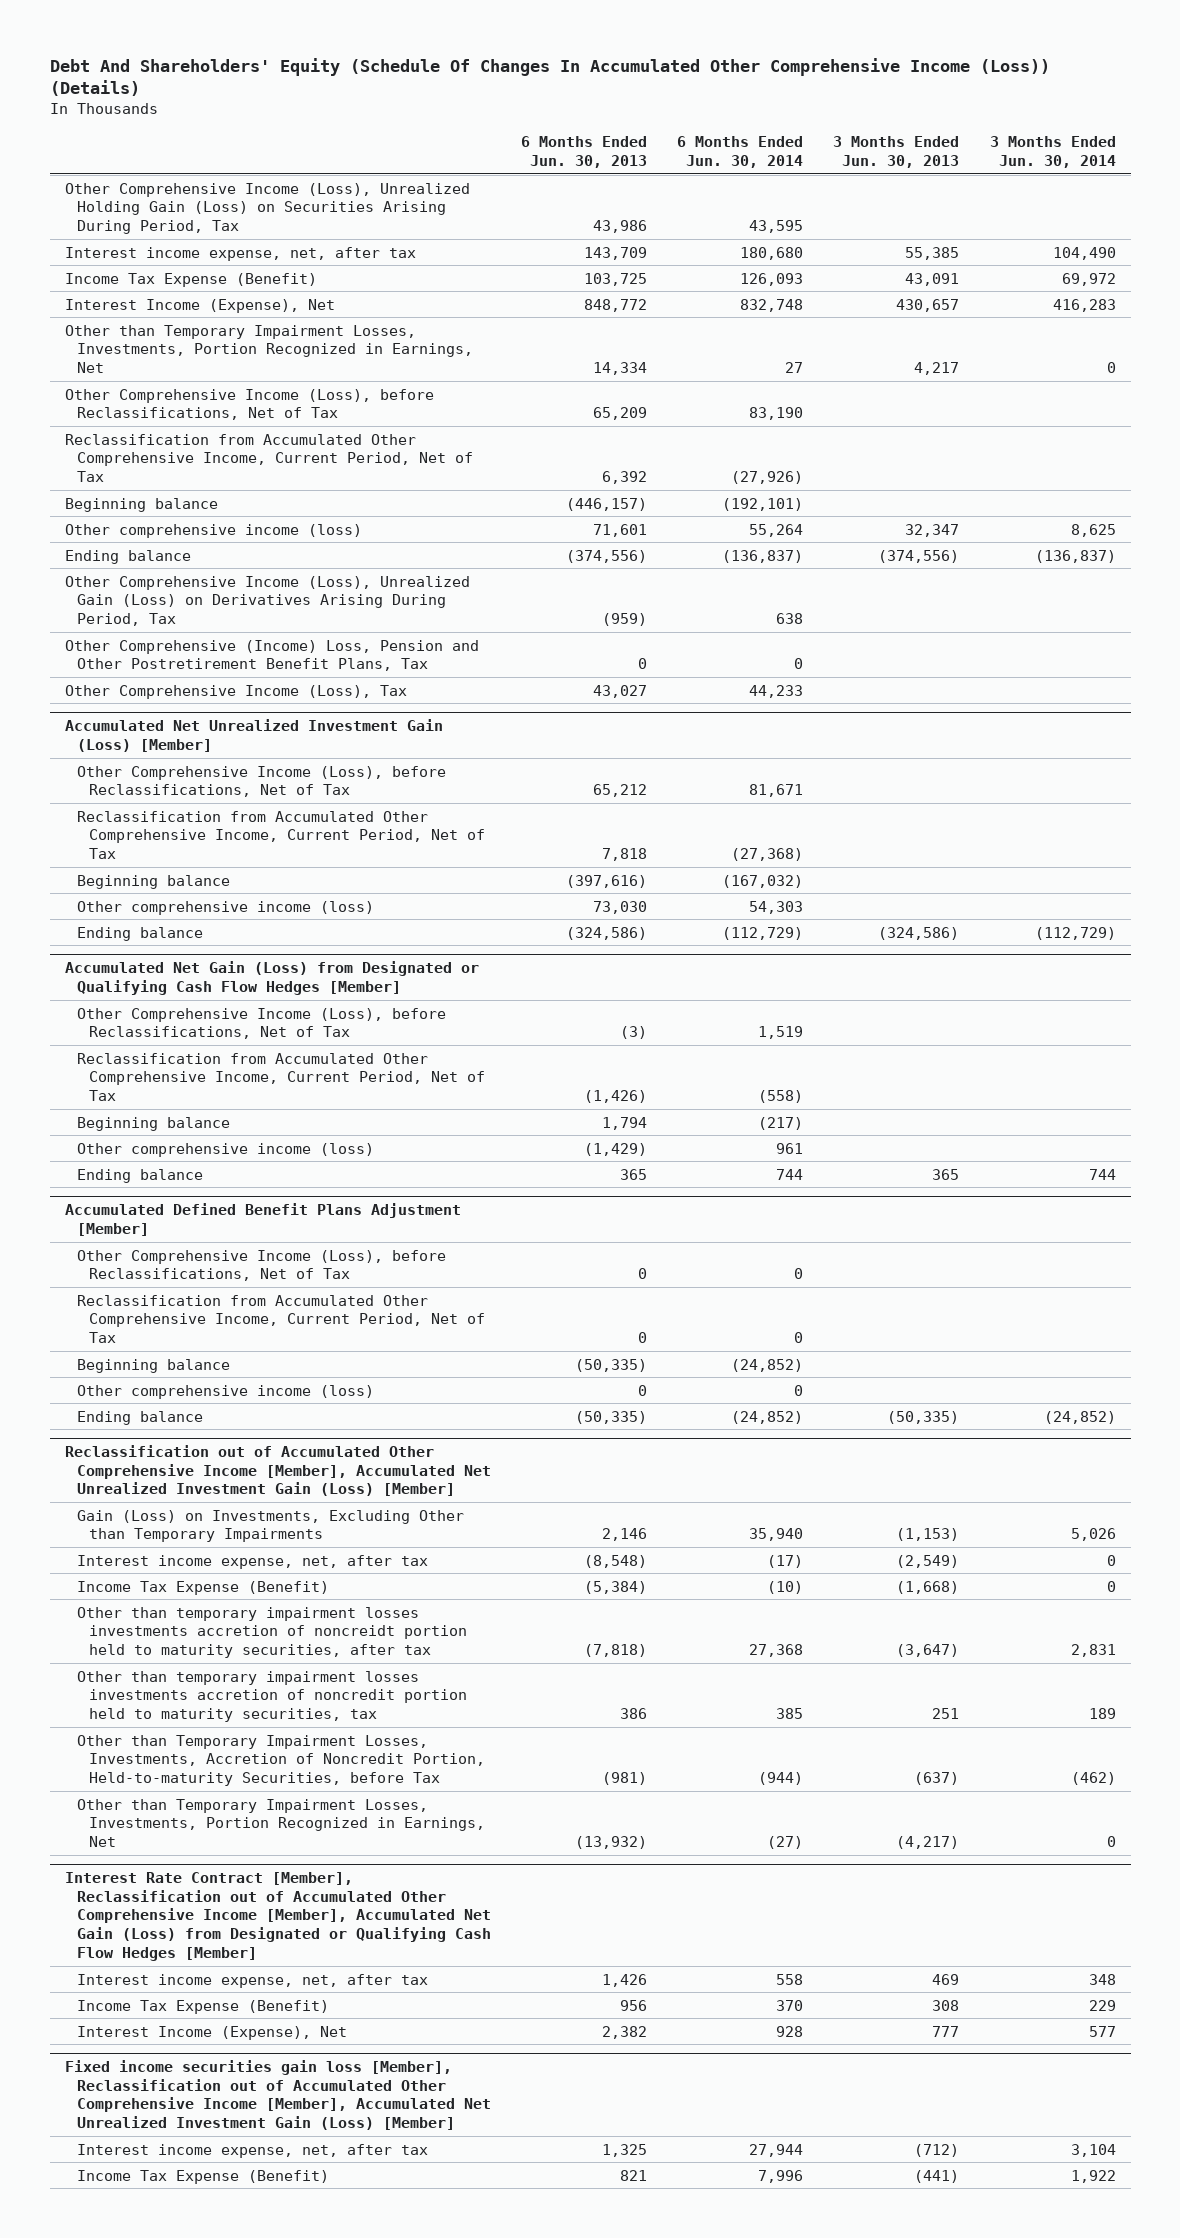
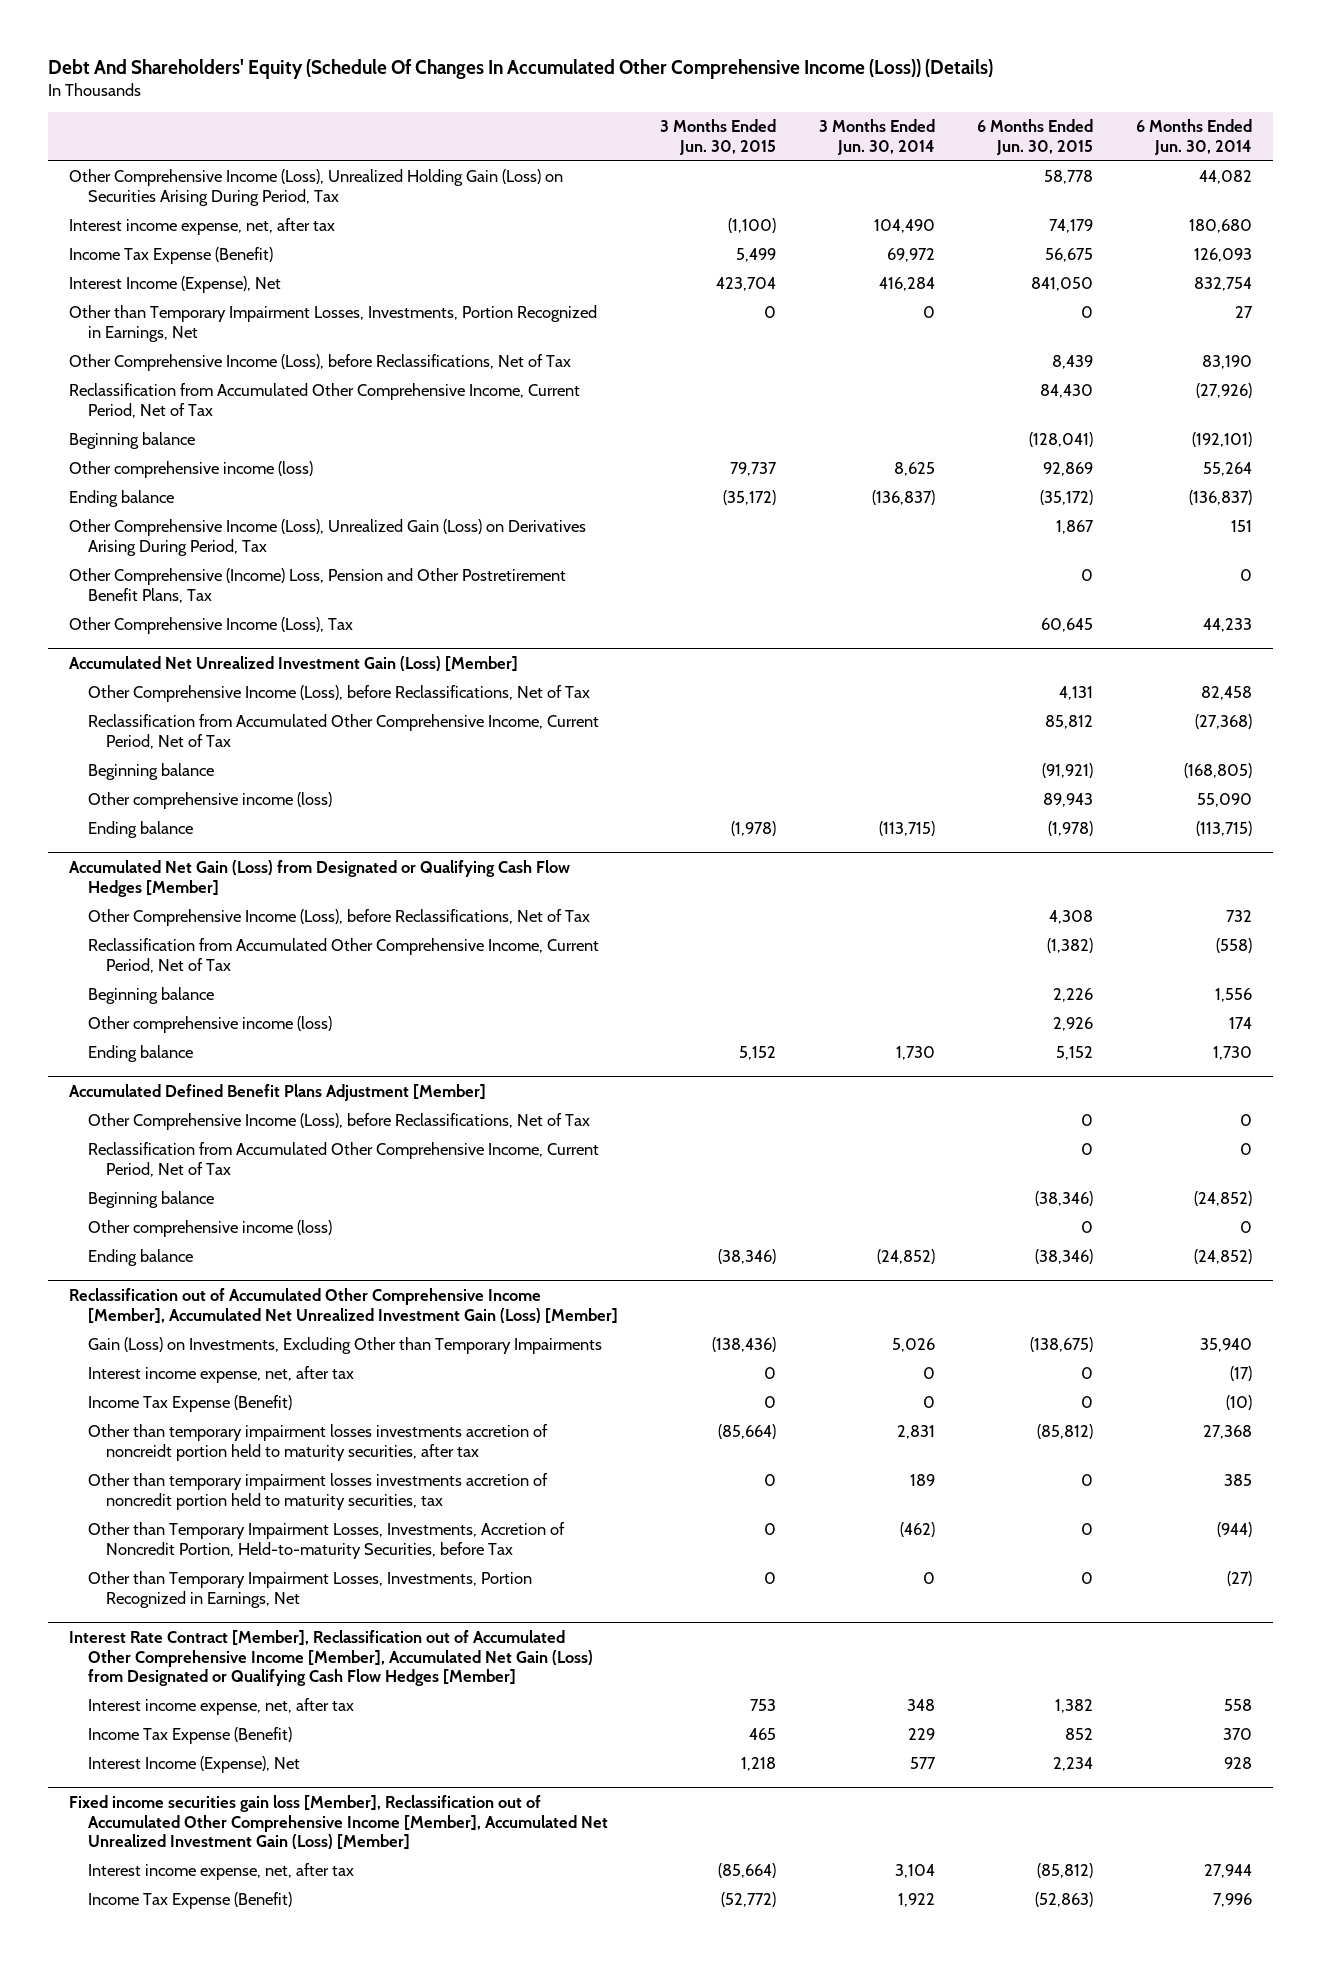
- | 6 Months Ended Jun. 30, 2013 | 6 Months Ended Jun. 30, 2014 | 3 Months Ended Jun. 30, 2013 | 3 Months Ended Jun. 30, 2014
+ | 3 Months Ended Jun. 30, 2015 | 3 Months Ended Jun. 30, 2014 | 6 Months Ended Jun. 30, 2015 | 6 Months Ended Jun. 30, 2014
- Other Comprehensive Income (Loss), Unrealized Holding Gain (Loss) on Securities Arising During Period, Tax | 43,986 | 43,595 | |
+ Other Comprehensive Income (Loss), Unrealized Holding Gain (Loss) on Securities Arising During Period, Tax | | | 58,778 | 44,082
- Interest Income (Expense), Net | 848,772 | 832,748 | 430,657 | 416,283
+ Interest Income (Expense), Net | 423,704 | 416,284 | 841,050 | 832,754
- Other Comprehensive Income (Loss), Unrealized Gain (Loss) on Derivatives Arising During Period, Tax | (959) | 638 | |
+ Other Comprehensive Income (Loss), Unrealized Gain (Loss) on Derivatives Arising During Period, Tax | | | 1,867 | 151
@ Accumulated Net Unrealized Investment Gain (Loss) [Member]
- Other Comprehensive Income (Loss), before Reclassifications, Net of Tax | 65,212 | 81,671 | |
+ Other Comprehensive Income (Loss), before Reclassifications, Net of Tax | | | 4,131 | 82,458
- Beginning balance | (397,616) | (167,032) | |
- Other comprehensive income (loss) | 73,030 | 54,303 | |
- Ending balance | (324,586) | (112,729) | (324,586) | (112,729)
+ Beginning balance | | | (91,921) | (168,805)
+ Other comprehensive income (loss) | | | 89,943 | 55,090
+ Ending balance | (1,978) | (113,715) | (1,978) | (113,715)
@ Accumulated Net Gain (Loss) from Designated or Qualifying Cash Flow Hedges [Member]
- Other Comprehensive Income (Loss), before Reclassifications, Net of Tax | (3) | 1,519 | |
+ Other Comprehensive Income (Loss), before Reclassifications, Net of Tax | | | 4,308 | 732
- Beginning balance | 1,794 | (217) | |
- Other comprehensive income (loss) | (1,429) | 961 | |
- Ending balance | 365 | 744 | 365 | 744
+ Beginning balance | | | 2,226 | 1,556
+ Other comprehensive income (loss) | | | 2,926 | 174
+ Ending balance | 5,152 | 1,730 | 5,152 | 1,730

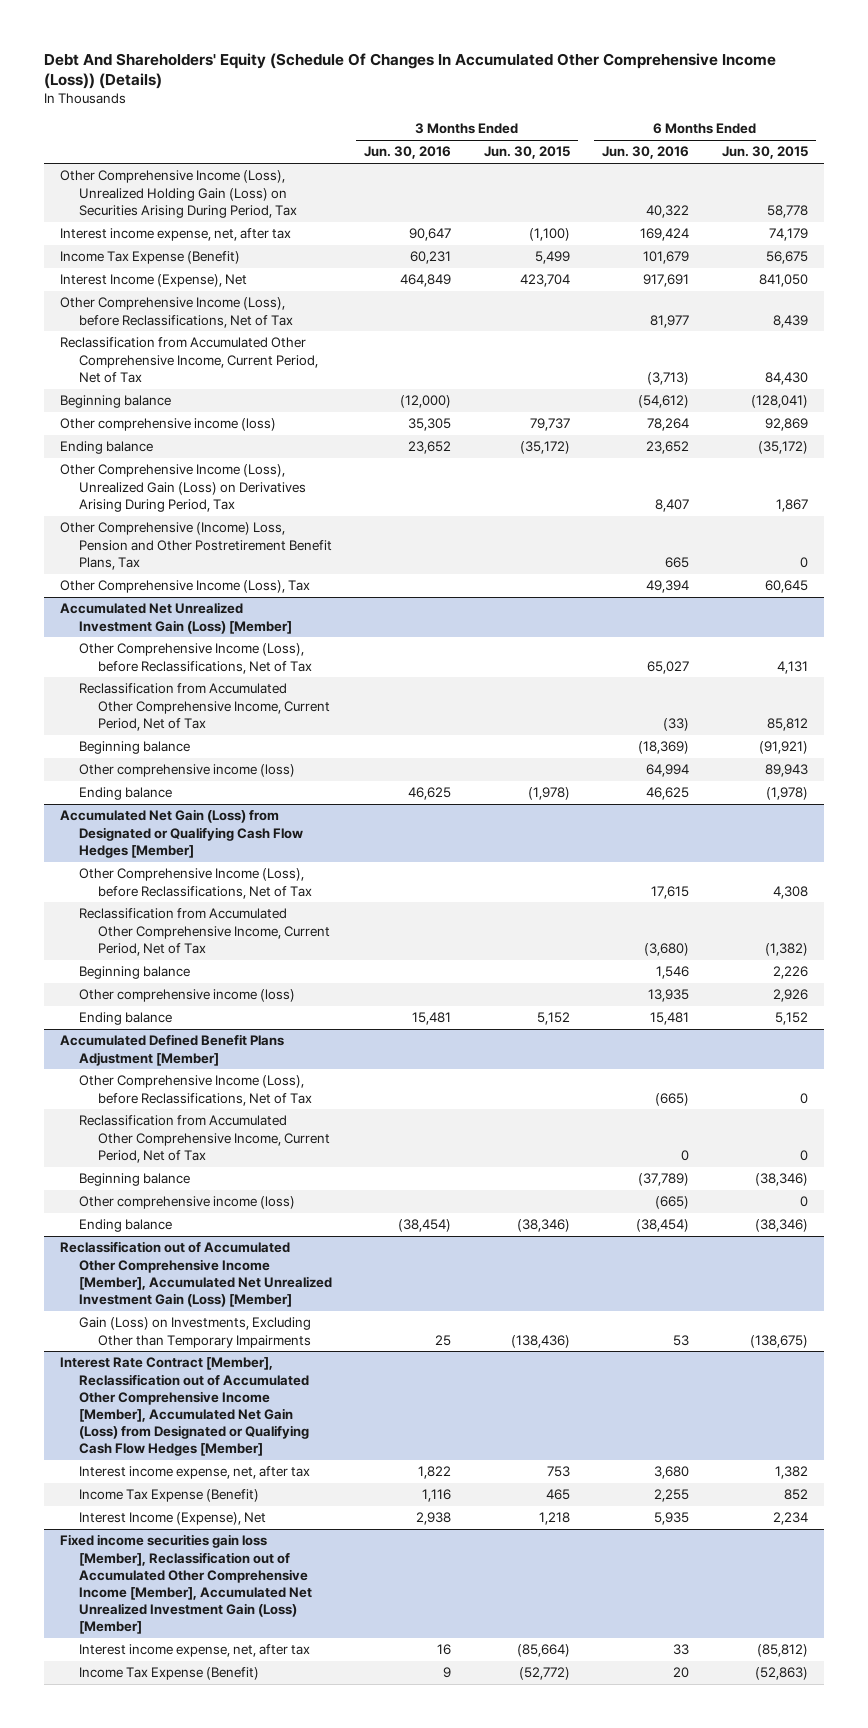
- | 3 Months Ended Jun. 30, 2015 | 3 Months Ended Jun. 30, 2014 | 6 Months Ended Jun. 30, 2015 | 6 Months Ended Jun. 30, 2014
+ | 3 Months Ended Jun. 30, 2016 | 3 Months Ended Jun. 30, 2015 | 6 Months Ended Jun. 30, 2016 | 6 Months Ended Jun. 30, 2015
- Other than Temporary Impairment Losses, Investments, Portion Recognized in Earnings, Net | 0 | 0 | 0 | 27
@ Reclassification out of Accumulated Other Comprehensive Income [Member], Accumulated Net Unrealized Investment Gain (Loss) [Member]
- Interest income expense, net, after tax | 0 | 0 | 0 | (17)
- Income Tax Expense (Benefit) | 0 | 0 | 0 | (10)
- Other than temporary impairment losses investments accretion of noncreidt portion held to maturity securities, after tax | (85,664) | 2,831 | (85,812) | 27,368
- Other than temporary impairment losses investments accretion of noncredit portion held to maturity securities, tax | 0 | 189 | 0 | 385
- Other than Temporary Impairment Losses, Investments, Accretion of Noncredit Portion, Held-to-maturity Securities, before Tax | 0 | (462) | 0 | (944)
- Other than Temporary Impairment Losses, Investments, Portion Recognized in Earnings, Net | 0 | 0 | 0 | (27)

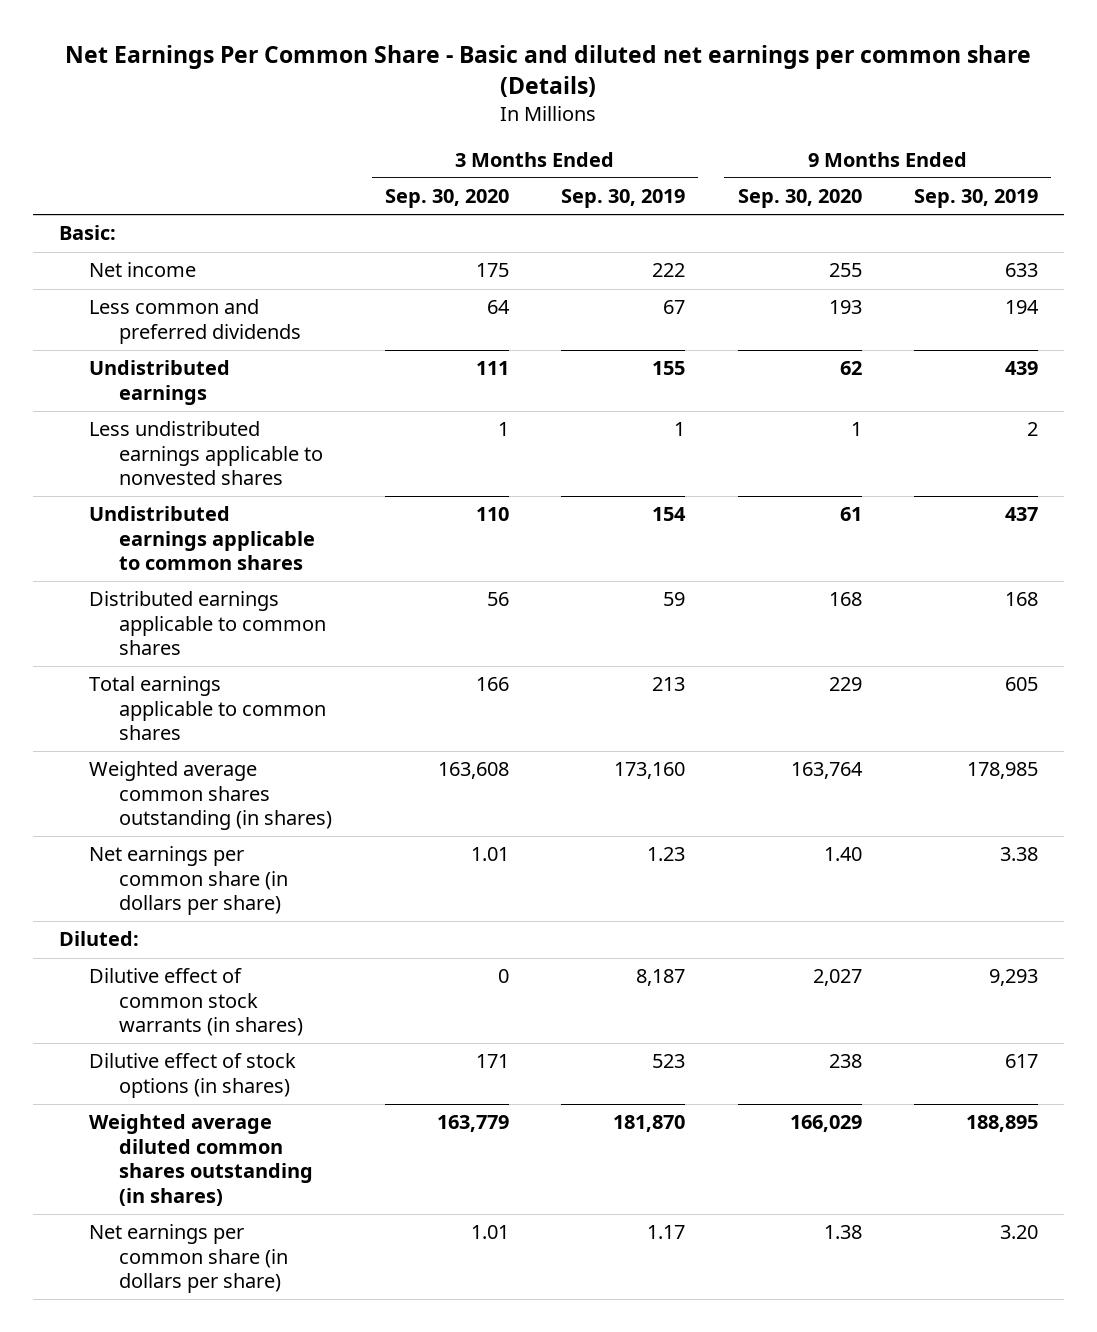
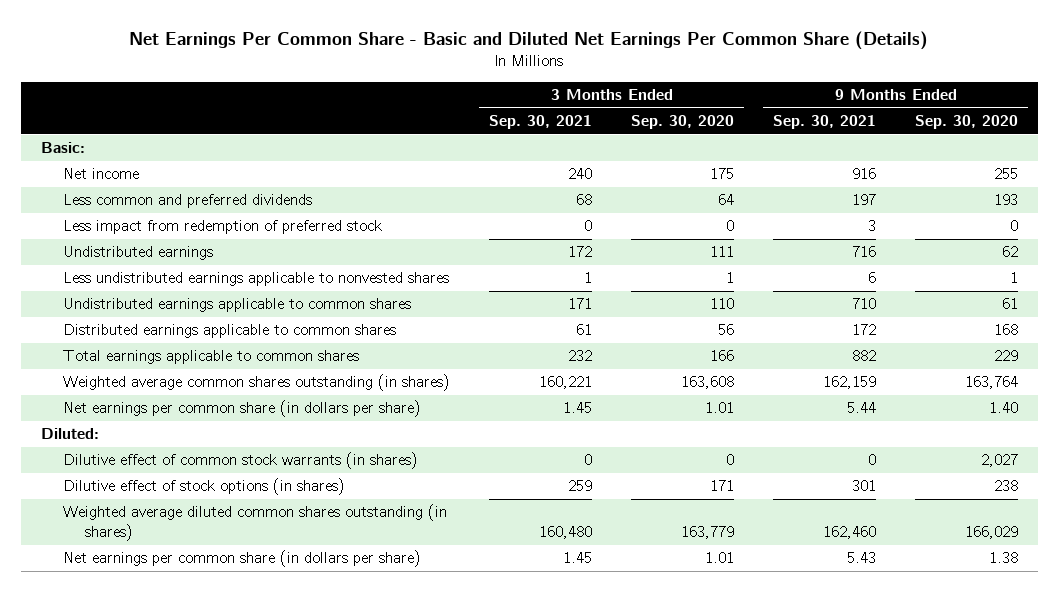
- Net Earnings Per Common Share - Basic and diluted net earnings per common share (Details)
+ Net Earnings Per Common Share - Basic and Diluted Net Earnings Per Common Share (Details)
- | 3 Months Ended Sep. 30, 2020 | 3 Months Ended Sep. 30, 2019 | 9 Months Ended Sep. 30, 2020 | 9 Months Ended Sep. 30, 2019
+ | 3 Months Ended Sep. 30, 2021 | 3 Months Ended Sep. 30, 2020 | 9 Months Ended Sep. 30, 2021 | 9 Months Ended Sep. 30, 2020
+ Less impact from redemption of preferred stock | 0 | 0 | 3 | 0

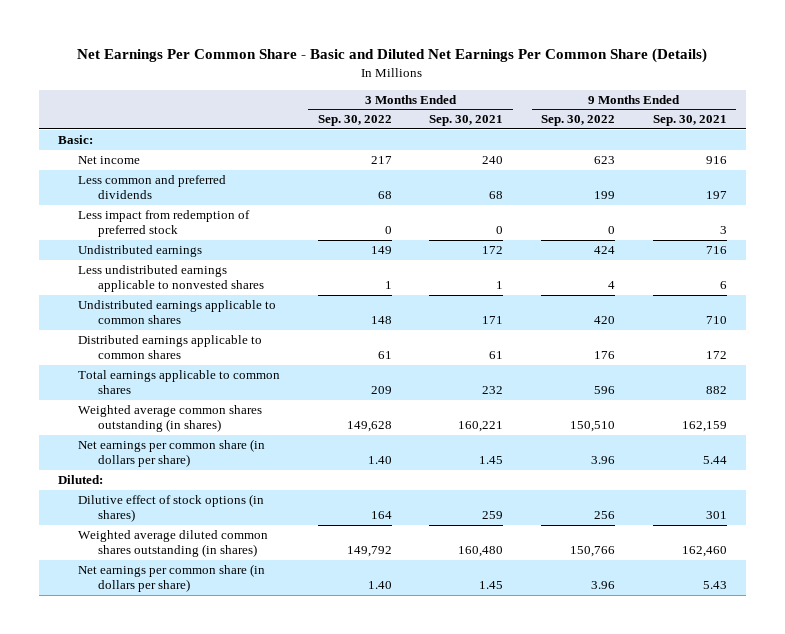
- | 3 Months Ended Sep. 30, 2021 | 3 Months Ended Sep. 30, 2020 | 9 Months Ended Sep. 30, 2021 | 9 Months Ended Sep. 30, 2020
+ | 3 Months Ended Sep. 30, 2022 | 3 Months Ended Sep. 30, 2021 | 9 Months Ended Sep. 30, 2022 | 9 Months Ended Sep. 30, 2021
- Dilutive effect of common stock warrants (in shares) | 0 | 0 | 0 | 2,027

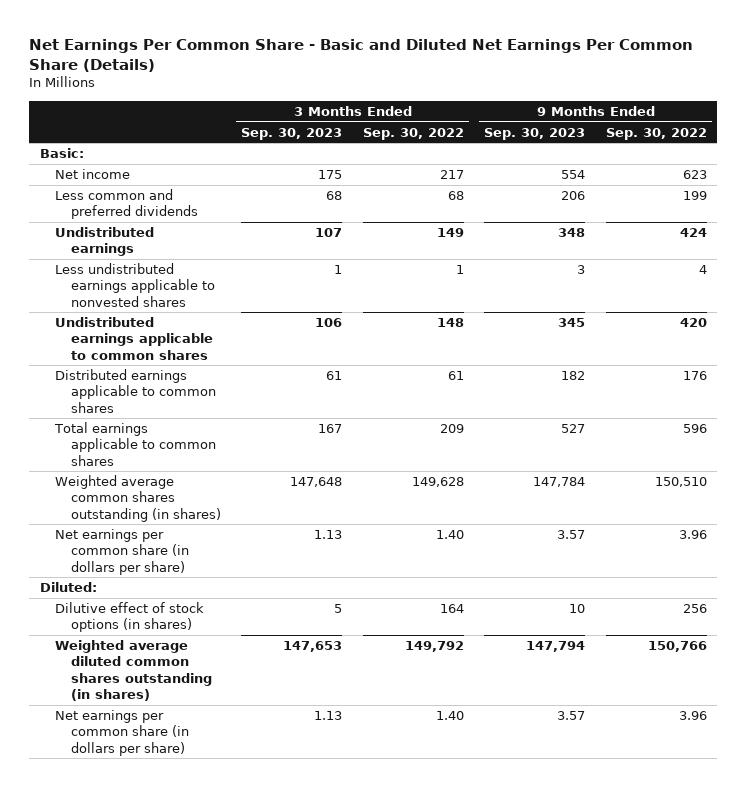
- | 3 Months Ended Sep. 30, 2022 | 3 Months Ended Sep. 30, 2021 | 9 Months Ended Sep. 30, 2022 | 9 Months Ended Sep. 30, 2021
+ | 3 Months Ended Sep. 30, 2023 | 3 Months Ended Sep. 30, 2022 | 9 Months Ended Sep. 30, 2023 | 9 Months Ended Sep. 30, 2022
- Less impact from redemption of preferred stock | 0 | 0 | 0 | 3

